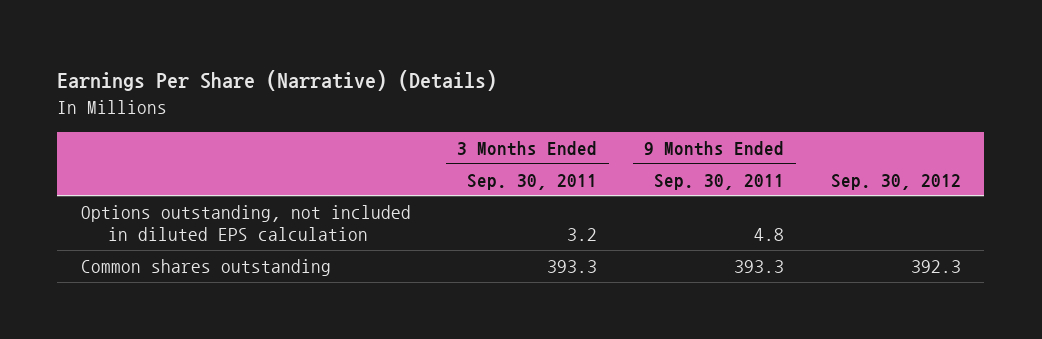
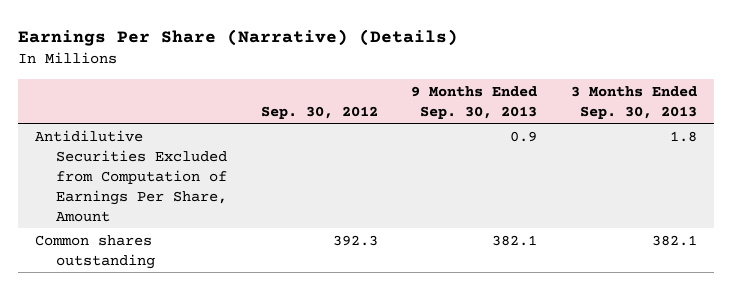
- | 3 Months Ended Sep. 30, 2011 | 9 Months Ended Sep. 30, 2011 | Sep. 30, 2012
+ | Sep. 30, 2012 | 9 Months Ended Sep. 30, 2013 | 3 Months Ended Sep. 30, 2013
- Options outstanding, not included in diluted EPS calculation | 3.2 | 4.8 |
+ Antidilutive Securities Excluded from Computation of Earnings Per Share, Amount | | 0.9 | 1.8

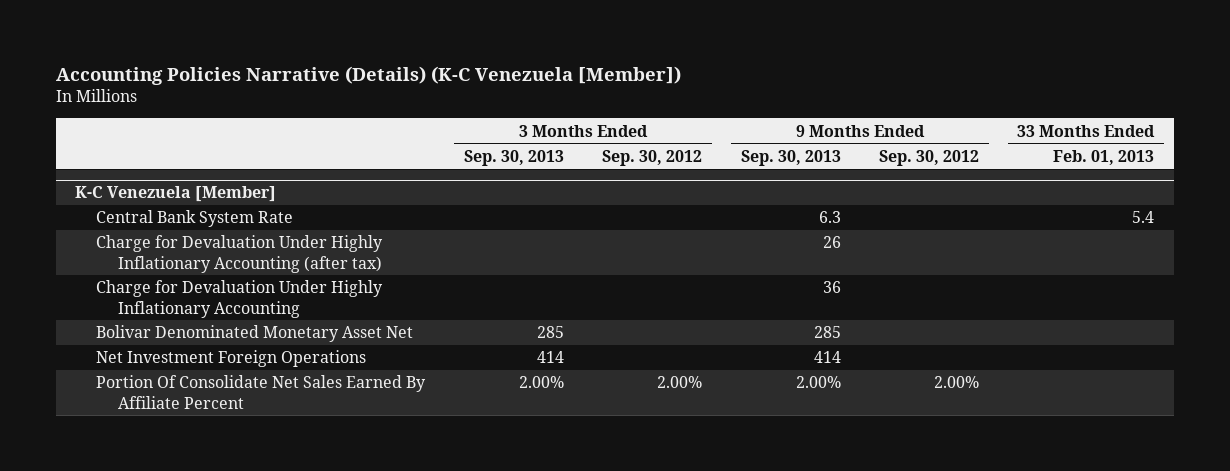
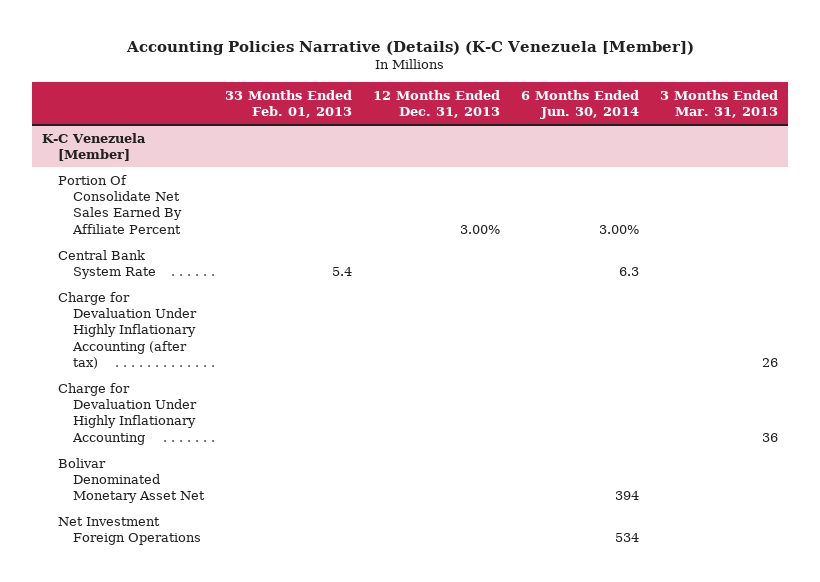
- | 3 Months Ended Sep. 30, 2013 | 3 Months Ended Sep. 30, 2012 | 9 Months Ended Sep. 30, 2013 | 9 Months Ended Sep. 30, 2012 | 33 Months Ended Feb. 01, 2013
+ | 33 Months Ended Feb. 01, 2013 | 12 Months Ended Dec. 31, 2013 | 6 Months Ended Jun. 30, 2014 | 3 Months Ended Mar. 31, 2013
@ K-C Venezuela [Member]
moved up: Portion Of Consolidate Net Sales Earned By Affiliate Percent | | 3.00% | 3.00% |

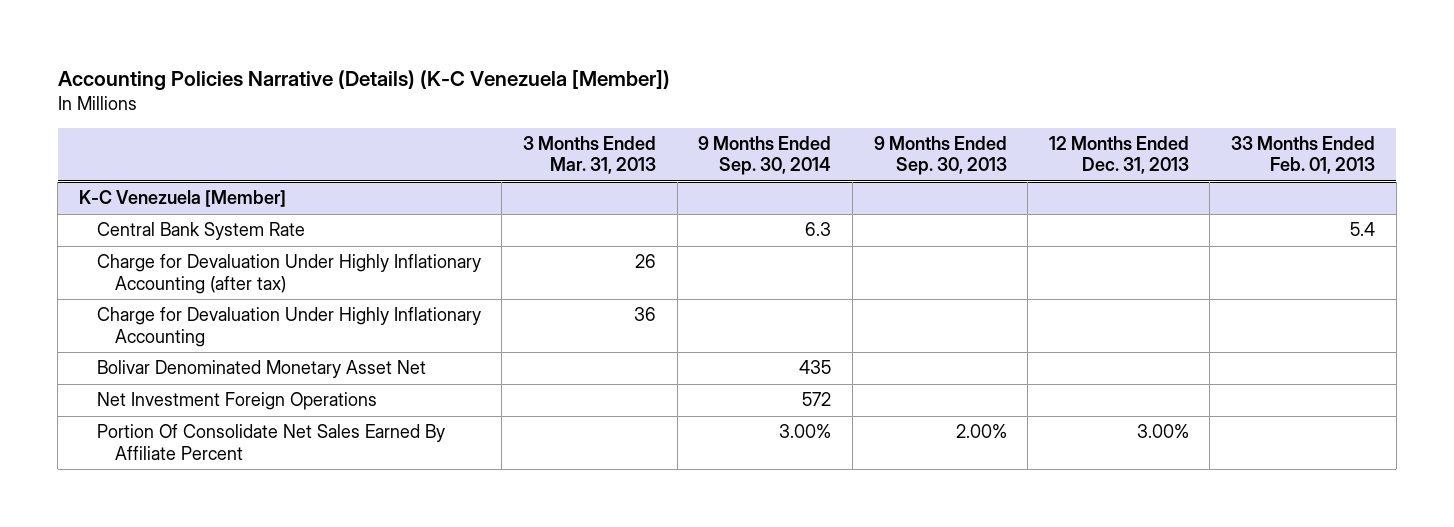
- | 33 Months Ended Feb. 01, 2013 | 12 Months Ended Dec. 31, 2013 | 6 Months Ended Jun. 30, 2014 | 3 Months Ended Mar. 31, 2013
+ | 3 Months Ended Mar. 31, 2013 | 9 Months Ended Sep. 30, 2014 | 9 Months Ended Sep. 30, 2013 | 12 Months Ended Dec. 31, 2013 | 33 Months Ended Feb. 01, 2013
@ K-C Venezuela [Member]
moved down: Portion Of Consolidate Net Sales Earned By Affiliate Percent | | 3.00% | 2.00% | 3.00% |

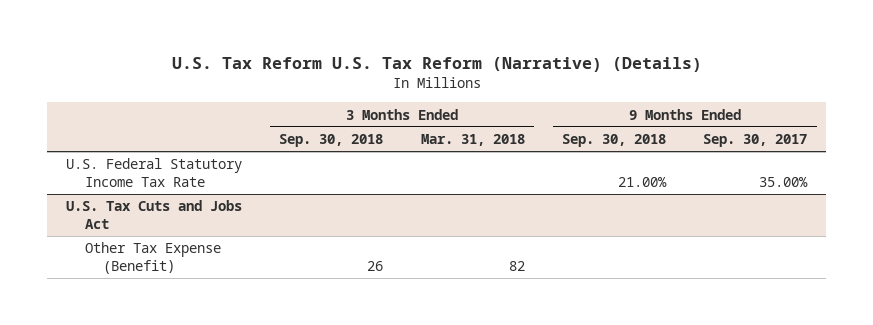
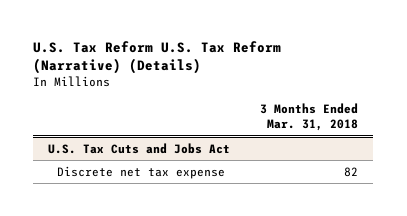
- | 3 Months Ended Sep. 30, 2018 | 3 Months Ended Mar. 31, 2018 | 9 Months Ended Sep. 30, 2018 | 9 Months Ended Sep. 30, 2017
+ | 3 Months Ended Mar. 31, 2018
- U.S. Federal Statutory Income Tax Rate | | | 21.00% | 35.00%
@ U.S. Tax Cuts and Jobs Act
- Other Tax Expense (Benefit) | 26 | 82 | |
+ Discrete net tax expense | 82

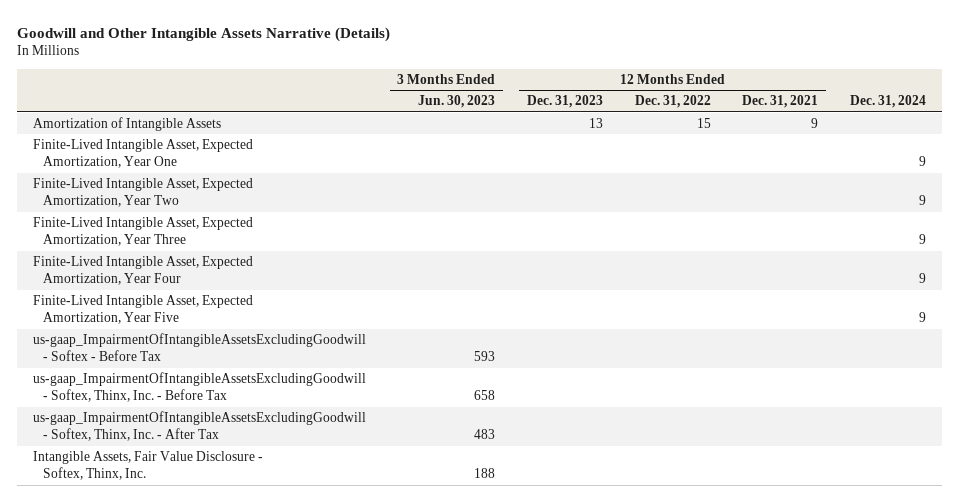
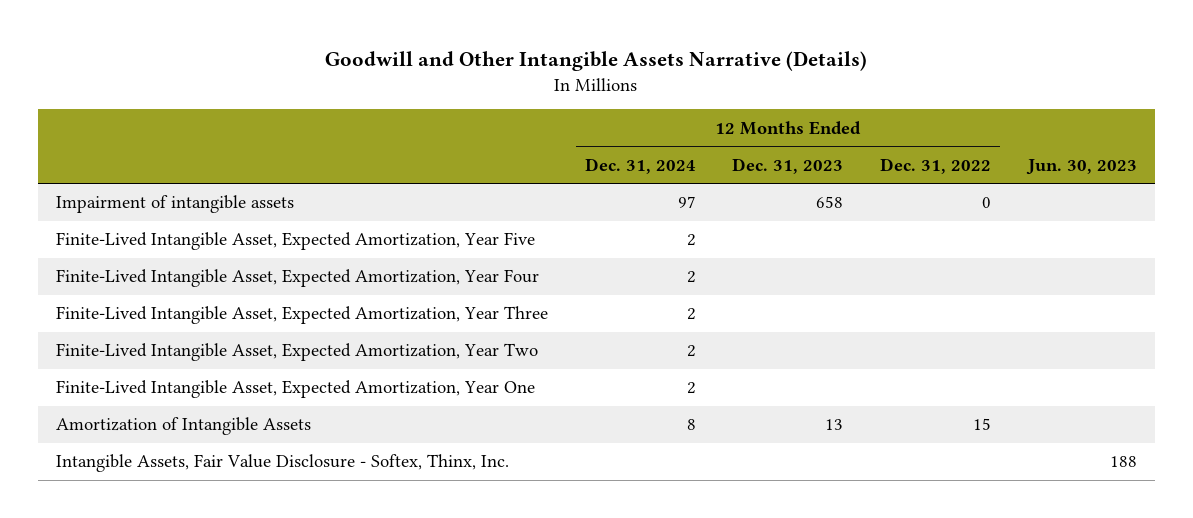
- | 3 Months Ended Jun. 30, 2023 | 12 Months Ended Dec. 31, 2023 | 12 Months Ended Dec. 31, 2022 | 12 Months Ended Dec. 31, 2021 | Dec. 31, 2024
+ | 12 Months Ended Dec. 31, 2024 | 12 Months Ended Dec. 31, 2023 | 12 Months Ended Dec. 31, 2022 | Jun. 30, 2023
+ Impairment of intangible assets | 97 | 658 | 0 |
- us-gaap_ImpairmentOfIntangibleAssetsExcludingGoodwill - Softex - Before Tax | 593 | | | |
- us-gaap_ImpairmentOfIntangibleAssetsExcludingGoodwill - Softex, Thinx, Inc. - Before Tax | 658 | | | |
- us-gaap_ImpairmentOfIntangibleAssetsExcludingGoodwill - Softex, Thinx, Inc. - After Tax | 483 | | | |
moved down: Finite-Lived Intangible Asset, Expected Amortization, Year Four | 2 | | |
moved down: Finite-Lived Intangible Asset, Expected Amortization, Year Three | 2 | | |
moved down: Finite-Lived Intangible Asset, Expected Amortization, Year Two | 2 | | |
moved down: Finite-Lived Intangible Asset, Expected Amortization, Year One | 2 | | |
moved down: Amortization of Intangible Assets | 8 | 13 | 15 |

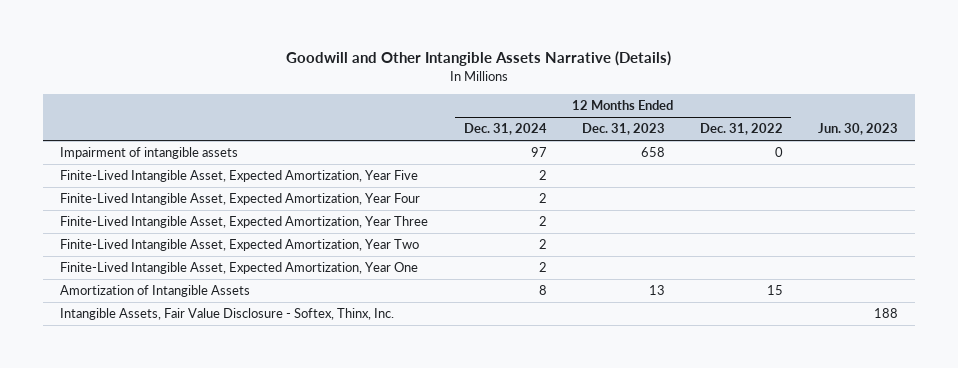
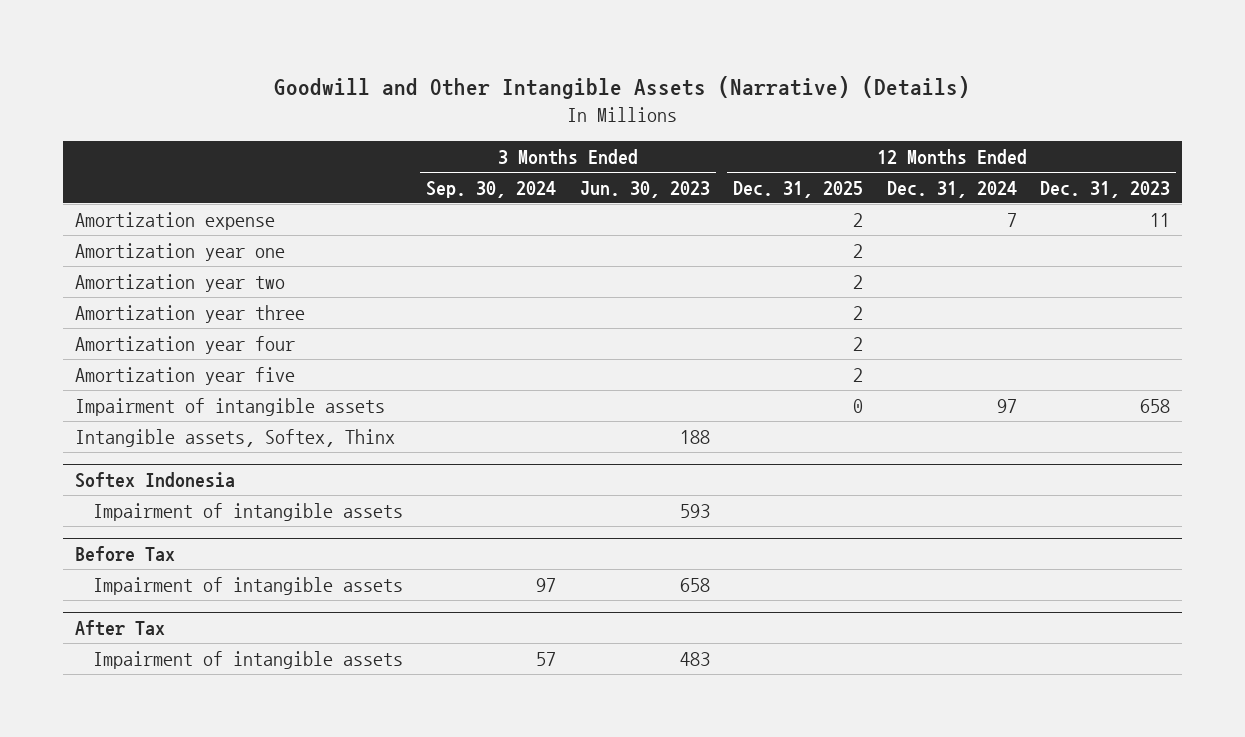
- Goodwill and Other Intangible Assets Narrative (Details)
+ Goodwill and Other Intangible Assets (Narrative) (Details)
- | 12 Months Ended Dec. 31, 2024 | 12 Months Ended Dec. 31, 2023 | 12 Months Ended Dec. 31, 2022 | Jun. 30, 2023
+ | 3 Months Ended Sep. 30, 2024 | 3 Months Ended Jun. 30, 2023 | 12 Months Ended Dec. 31, 2025 | 12 Months Ended Dec. 31, 2024 | 12 Months Ended Dec. 31, 2023
+ Amortization expense | | | 2 | 7 | 11
+ Amortization year one | | | 2 | |
+ Amortization year two | | | 2 | |
+ Amortization year three | | | 2 | |
+ Amortization year four | | | 2 | |
+ Amortization year five | | | 2 | |
- Finite-Lived Intangible Asset, Expected Amortization, Year Five | 2 | | |
- Finite-Lived Intangible Asset, Expected Amortization, Year Four | 2 | | |
- Finite-Lived Intangible Asset, Expected Amortization, Year Three | 2 | | |
- Finite-Lived Intangible Asset, Expected Amortization, Year Two | 2 | | |
- Finite-Lived Intangible Asset, Expected Amortization, Year One | 2 | | |
- Amortization of Intangible Assets | 8 | 13 | 15 |
- Intangible Assets, Fair Value Disclosure - Softex, Thinx, Inc. | | | | 188
+ Intangible assets, Softex, Thinx | | 188 | | |
+ Softex Indonesia
+ Impairment of intangible assets | | 593 | | |
+ Before Tax
+ Impairment of intangible assets | 97 | 658 | | |
+ After Tax
+ Impairment of intangible assets | 57 | 483 | | |

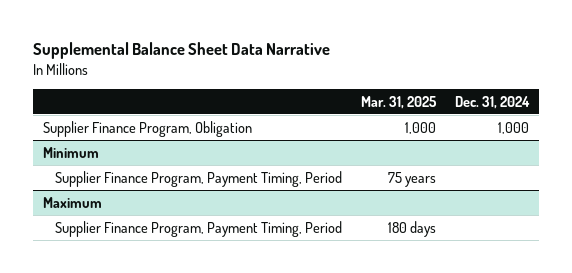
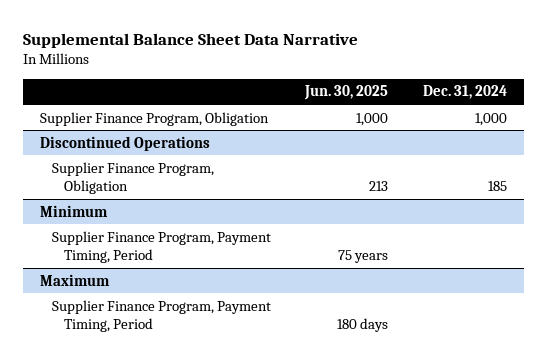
- | Mar. 31, 2025 | Dec. 31, 2024
+ | Jun. 30, 2025 | Dec. 31, 2024
+ Discontinued Operations
+ Supplier Finance Program, Obligation | 213 | 185

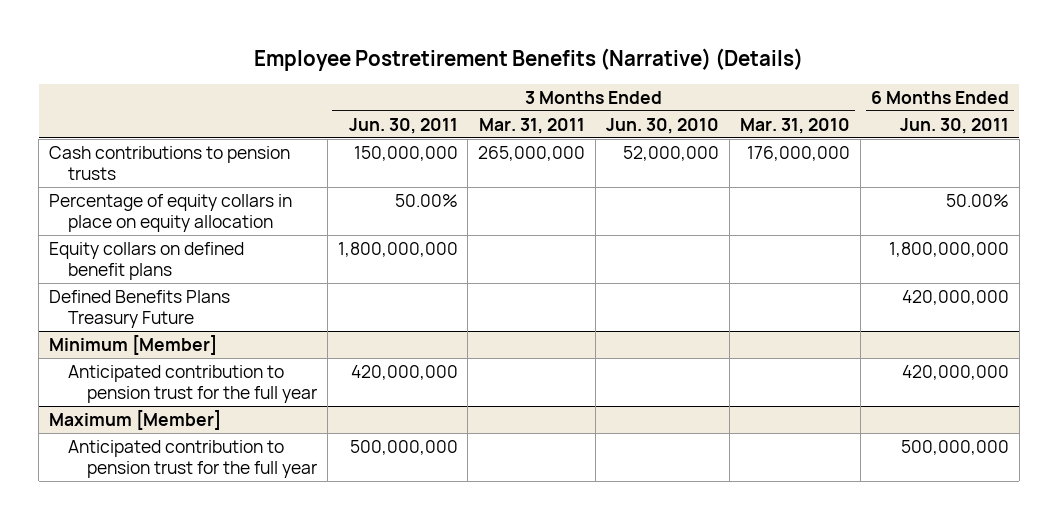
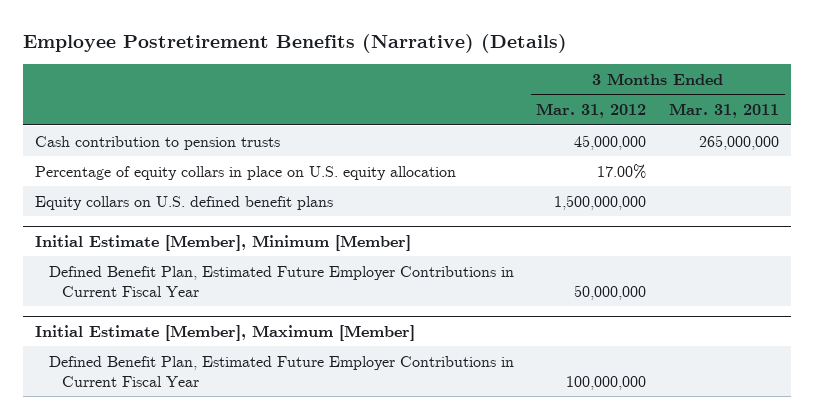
- | 3 Months Ended Jun. 30, 2011 | 3 Months Ended Mar. 31, 2011 | 3 Months Ended Jun. 30, 2010 | 3 Months Ended Mar. 31, 2010 | 6 Months Ended Jun. 30, 2011
+ | 3 Months Ended Mar. 31, 2012 | 3 Months Ended Mar. 31, 2011
- Cash contributions to pension trusts | 150,000,000 | 265,000,000 | 52,000,000 | 176,000,000 |
- Percentage of equity collars in place on equity allocation | 50.00% | | | | 50.00%
- Equity collars on defined benefit plans | 1,800,000,000 | | | | 1,800,000,000
- Defined Benefits Plans Treasury Future | | | | | 420,000,000
- Minimum [Member]
- Anticipated contribution to pension trust for the full year | 420,000,000 | | | | 420,000,000
- Maximum [Member]
- Anticipated contribution to pension trust for the full year | 500,000,000 | | | | 500,000,000
+ Cash contribution to pension trusts | 45,000,000 | 265,000,000
+ Percentage of equity collars in place on U.S. equity allocation | 17.00% |
+ Equity collars on U.S. defined benefit plans | 1,500,000,000 |
+ Initial Estimate [Member], Minimum [Member]
+ Defined Benefit Plan, Estimated Future Employer Contributions in Current Fiscal Year | 50,000,000 |
+ Initial Estimate [Member], Maximum [Member]
+ Defined Benefit Plan, Estimated Future Employer Contributions in Current Fiscal Year | 100,000,000 |

